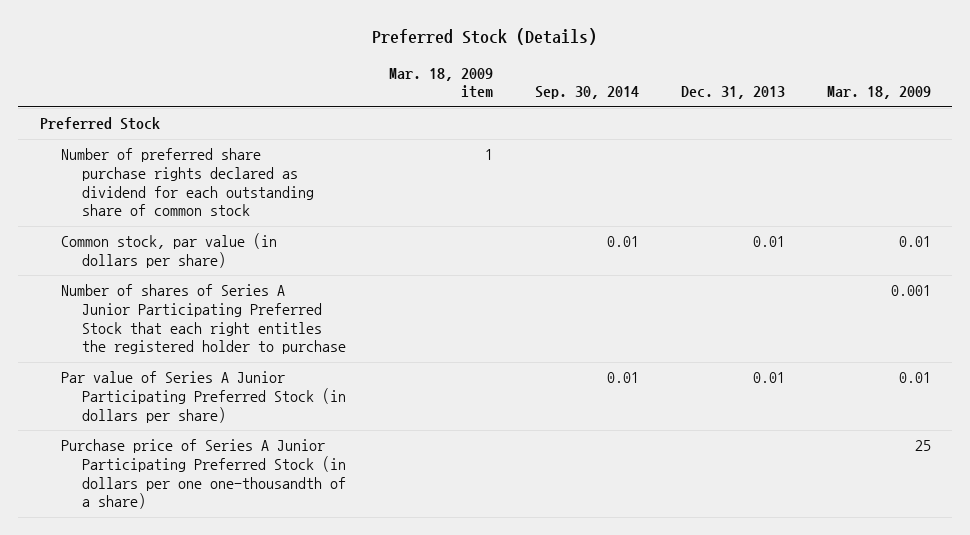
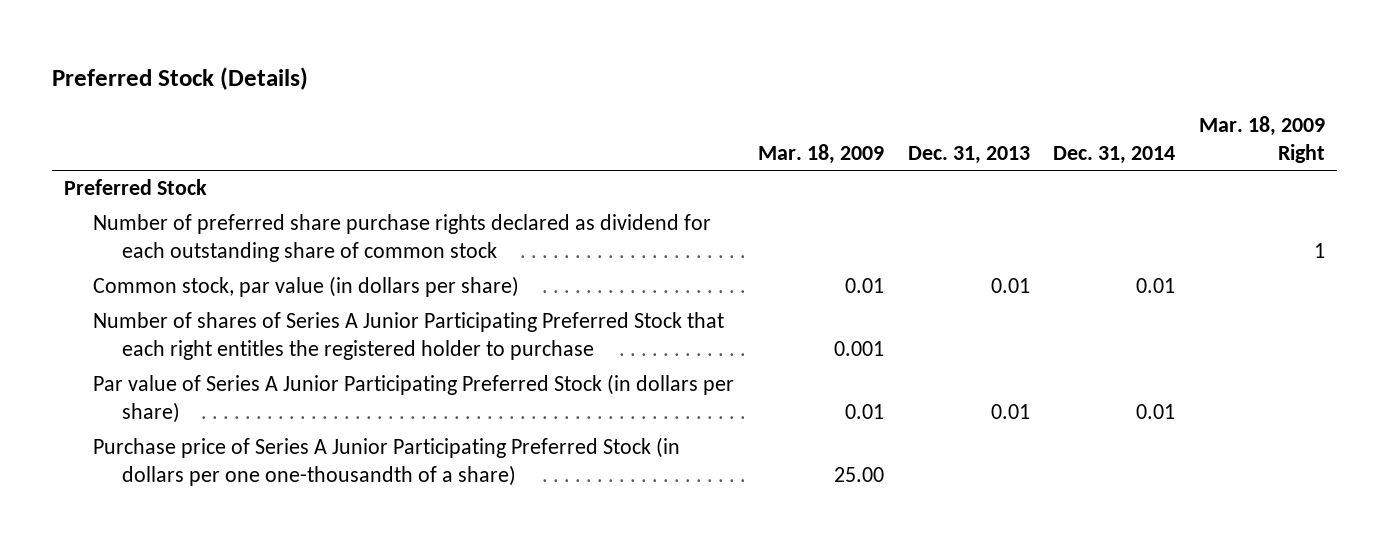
- | Mar. 18, 2009 item | Sep. 30, 2014 | Dec. 31, 2013 | Mar. 18, 2009
+ | Mar. 18, 2009 | Dec. 31, 2013 | Dec. 31, 2014 | Mar. 18, 2009 Right
- Purchase price of Series A Junior Participating Preferred Stock (in dollars per one one-thousandth of a share) | | | | 25
+ Purchase price of Series A Junior Participating Preferred Stock (in dollars per one one-thousandth of a share) | 25.00 | | |

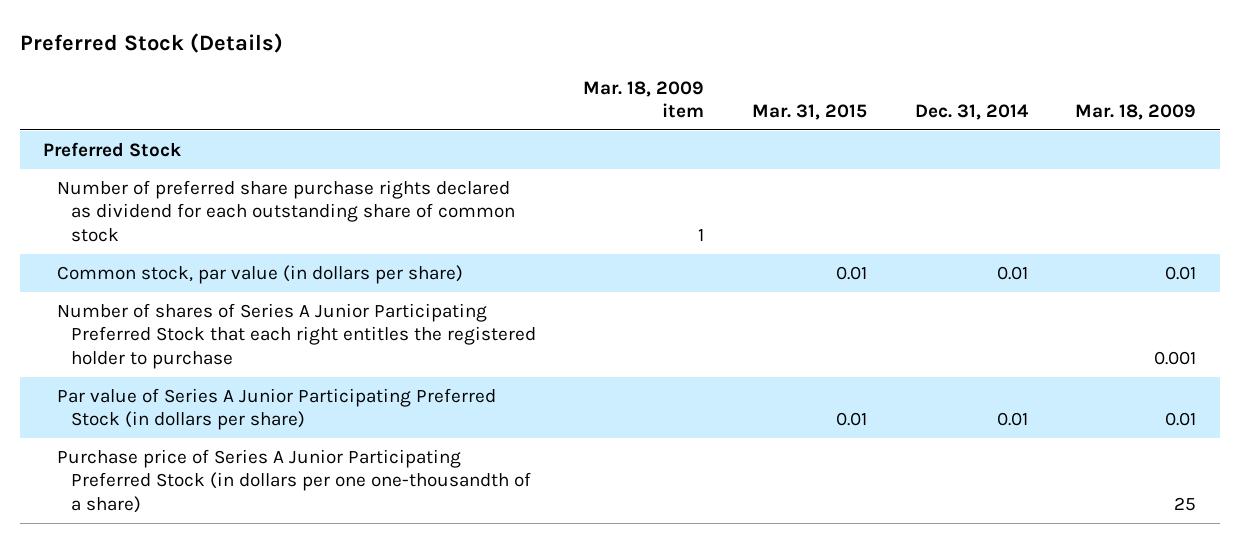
- | Mar. 18, 2009 | Dec. 31, 2013 | Dec. 31, 2014 | Mar. 18, 2009 Right
+ | Mar. 18, 2009 item | Mar. 31, 2015 | Dec. 31, 2014 | Mar. 18, 2009
- Purchase price of Series A Junior Participating Preferred Stock (in dollars per one one-thousandth of a share) | 25.00 | | |
+ Purchase price of Series A Junior Participating Preferred Stock (in dollars per one one-thousandth of a share) | | | | 25

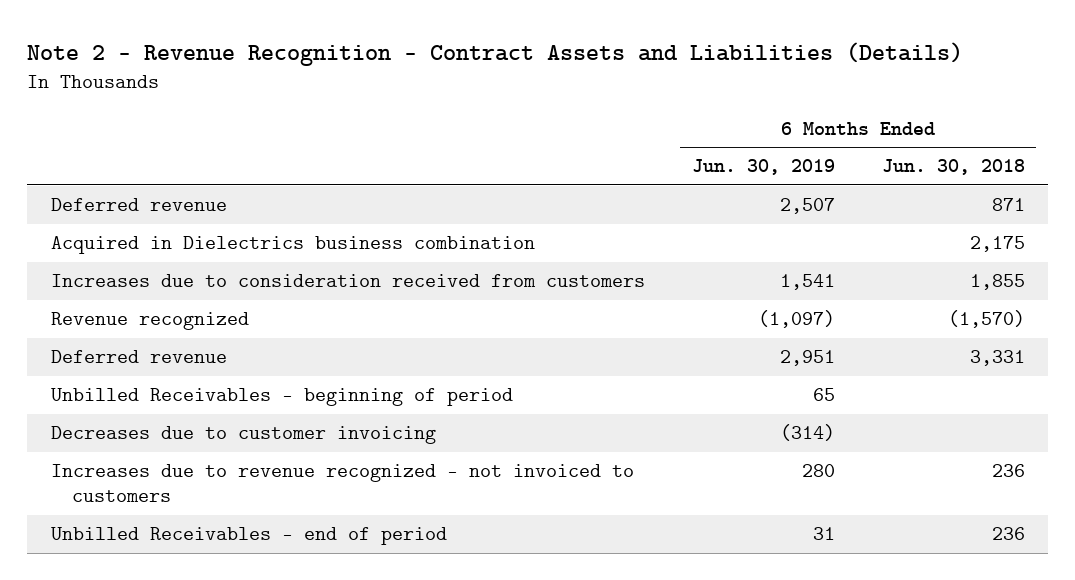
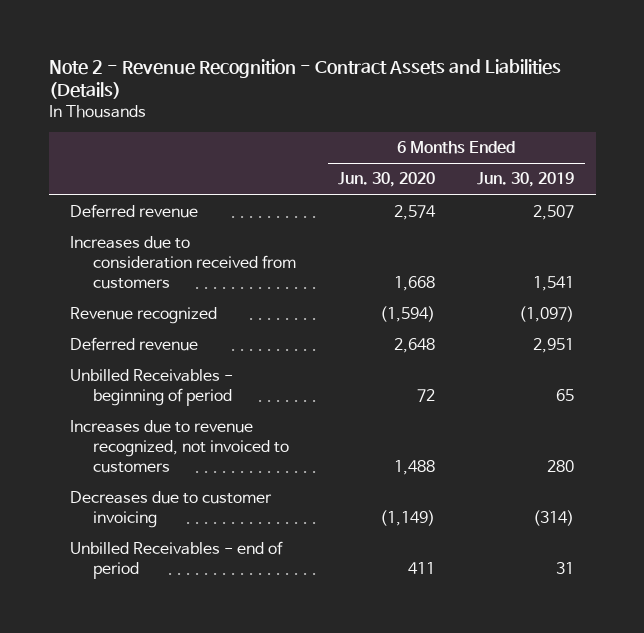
- | 6 Months Ended Jun. 30, 2019 | 6 Months Ended Jun. 30, 2018
+ | 6 Months Ended Jun. 30, 2020 | 6 Months Ended Jun. 30, 2019
- Acquired in Dielectrics business combination | | 2,175
+ Increases due to revenue recognized, not invoiced to customers | 1,488 | 280
- Increases due to revenue recognized - not invoiced to customers | 280 | 236

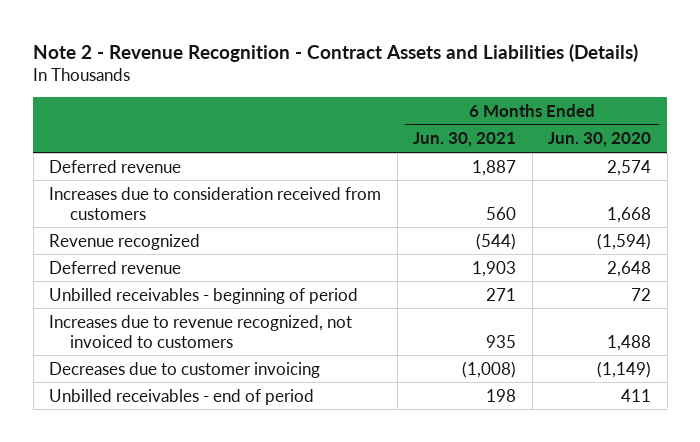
- | 6 Months Ended Jun. 30, 2020 | 6 Months Ended Jun. 30, 2019
+ | 6 Months Ended Jun. 30, 2021 | 6 Months Ended Jun. 30, 2020
- Unbilled Receivables - beginning of period | 72 | 65
+ Unbilled receivables - beginning of period | 271 | 72
- Unbilled Receivables - end of period | 411 | 31
+ Unbilled receivables - end of period | 198 | 411

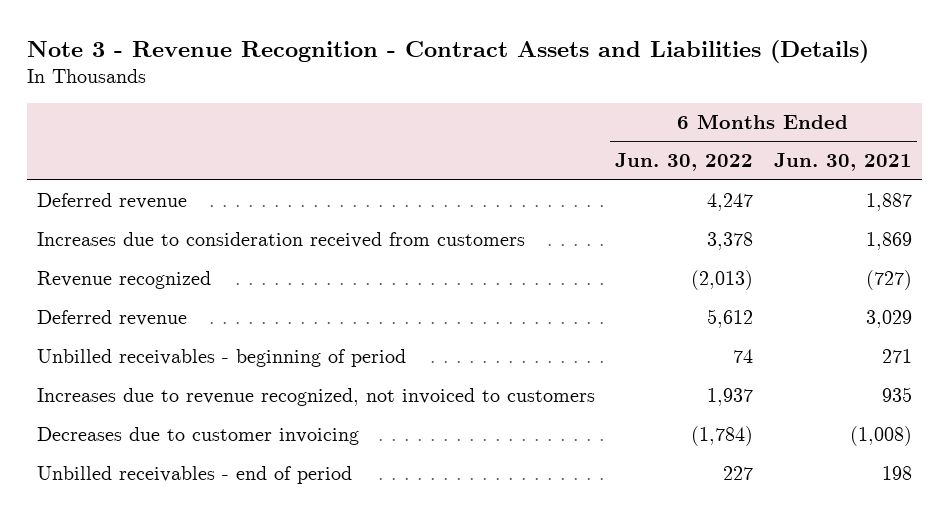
- Note 2 - Revenue Recognition - Contract Assets and Liabilities (Details)
+ Note 3 - Revenue Recognition - Contract Assets and Liabilities (Details)
- | 6 Months Ended Jun. 30, 2021 | 6 Months Ended Jun. 30, 2020
+ | 6 Months Ended Jun. 30, 2022 | 6 Months Ended Jun. 30, 2021
- Increases due to consideration received from customers | 560 | 1,668
- Revenue recognized | (544) | (1,594)
- Deferred revenue | 1,903 | 2,648
+ Increases due to consideration received from customers | 3,378 | 1,869
+ Revenue recognized | (2,013) | (727)
+ Deferred revenue | 5,612 | 3,029

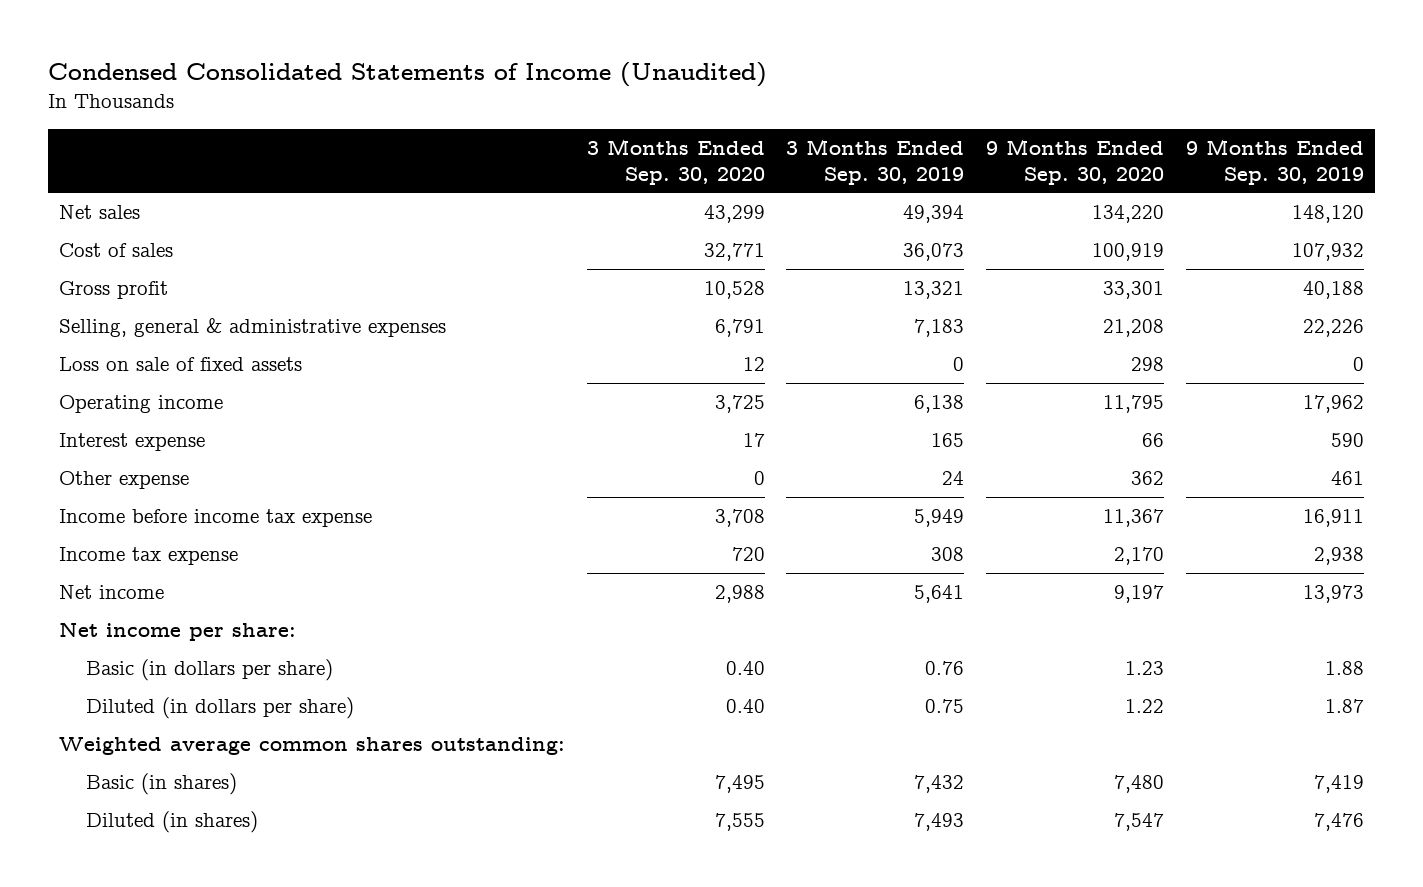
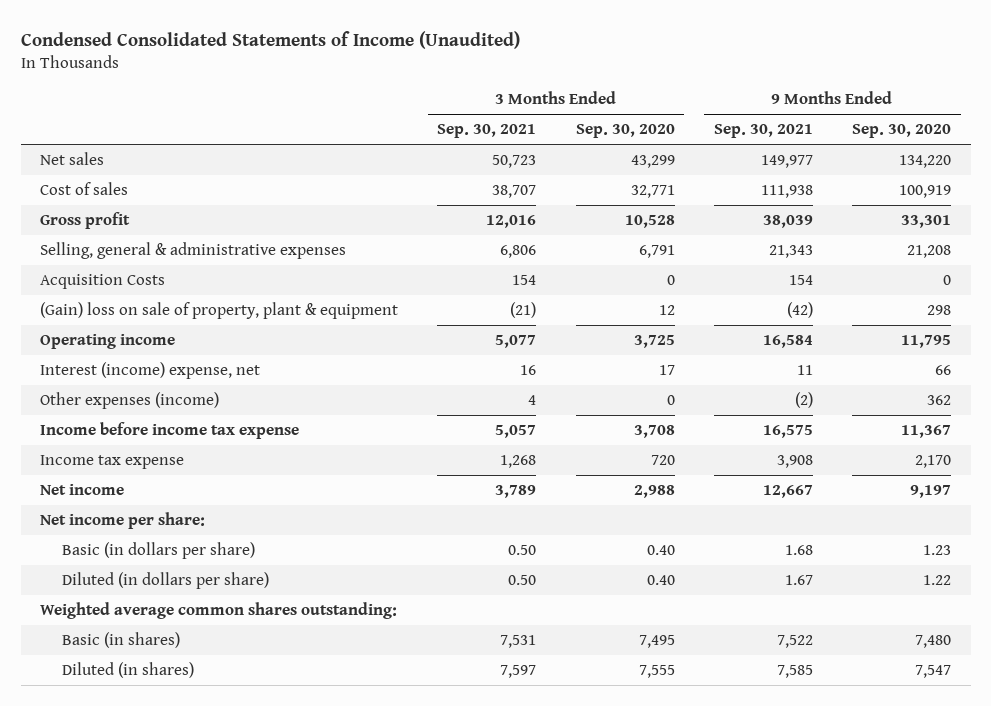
- | 3 Months Ended Sep. 30, 2020 | 3 Months Ended Sep. 30, 2019 | 9 Months Ended Sep. 30, 2020 | 9 Months Ended Sep. 30, 2019
+ | 3 Months Ended Sep. 30, 2021 | 3 Months Ended Sep. 30, 2020 | 9 Months Ended Sep. 30, 2021 | 9 Months Ended Sep. 30, 2020
- Loss on sale of fixed assets | 12 | 0 | 298 | 0
+ Acquisition Costs | 154 | 0 | 154 | 0
+ (Gain) loss on sale of property, plant & equipment | (21) | 12 | (42) | 298
- Interest expense | 17 | 165 | 66 | 590
- Other expense | 0 | 24 | 362 | 461
+ Interest (income) expense, net | 16 | 17 | 11 | 66
+ Other expenses (income) | 4 | 0 | (2) | 362

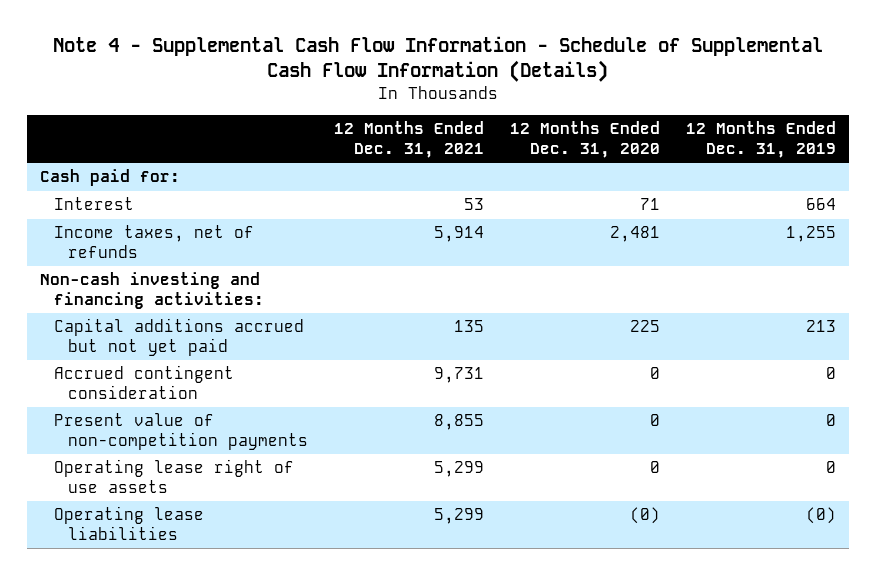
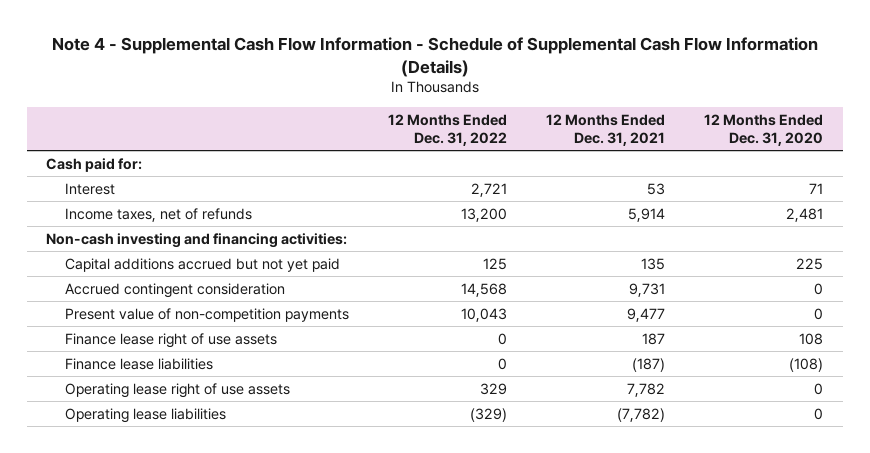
- | 12 Months Ended Dec. 31, 2021 | 12 Months Ended Dec. 31, 2020 | 12 Months Ended Dec. 31, 2019
+ | 12 Months Ended Dec. 31, 2022 | 12 Months Ended Dec. 31, 2021 | 12 Months Ended Dec. 31, 2020
- Present value of non-competition payments | 8,855 | 0 | 0
- Operating lease right of use assets | 5,299 | 0 | 0
- Operating lease liabilities | 5,299 | (0) | (0)
+ Present value of non-competition payments | 10,043 | 9,477 | 0
+ Finance lease right of use assets | 0 | 187 | 108
+ Finance lease liabilities | 0 | (187) | (108)
+ Operating lease right of use assets | 329 | 7,782 | 0
+ Operating lease liabilities | (329) | (7,782) | 0

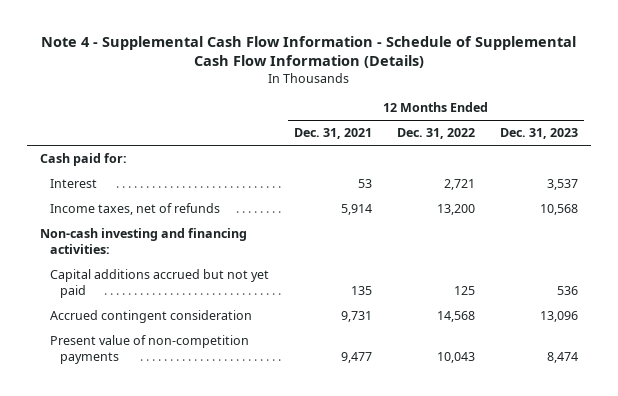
- | 12 Months Ended Dec. 31, 2022 | 12 Months Ended Dec. 31, 2021 | 12 Months Ended Dec. 31, 2020
+ | 12 Months Ended Dec. 31, 2021 | 12 Months Ended Dec. 31, 2022 | 12 Months Ended Dec. 31, 2023
- Finance lease right of use assets | 0 | 187 | 108
- Finance lease liabilities | 0 | (187) | (108)
- Operating lease right of use assets | 329 | 7,782 | 0
- Operating lease liabilities | (329) | (7,782) | 0

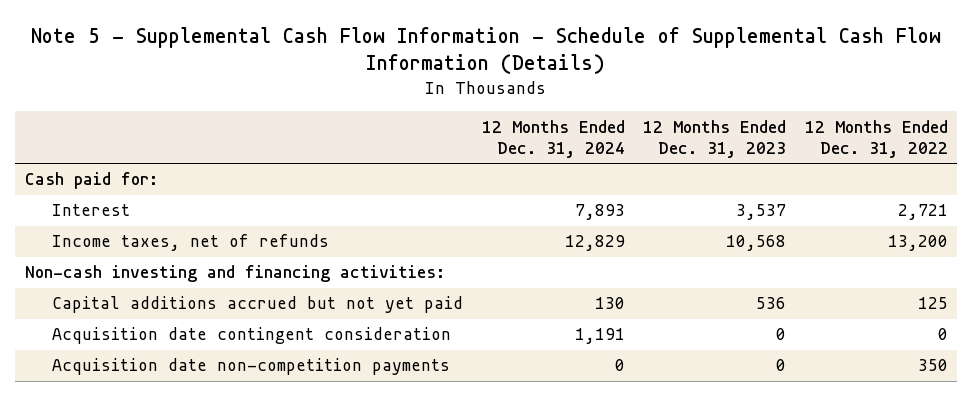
- Note 4 - Supplemental Cash Flow Information - Schedule of Supplemental Cash Flow Information (Details)
+ Note 5 - Supplemental Cash Flow Information - Schedule of Supplemental Cash Flow Information (Details)
- | 12 Months Ended Dec. 31, 2021 | 12 Months Ended Dec. 31, 2022 | 12 Months Ended Dec. 31, 2023
+ | 12 Months Ended Dec. 31, 2024 | 12 Months Ended Dec. 31, 2023 | 12 Months Ended Dec. 31, 2022
- Accrued contingent consideration | 9,731 | 14,568 | 13,096
- Present value of non-competition payments | 9,477 | 10,043 | 8,474
+ Acquisition date contingent consideration | 1,191 | 0 | 0
+ Acquisition date non-competition payments | 0 | 0 | 350

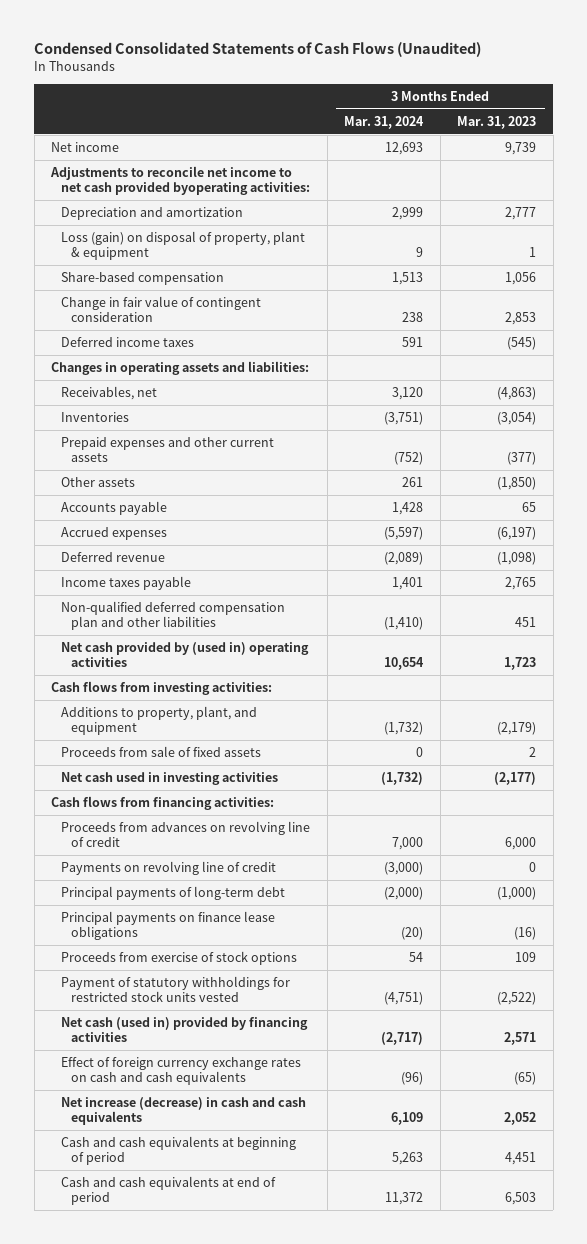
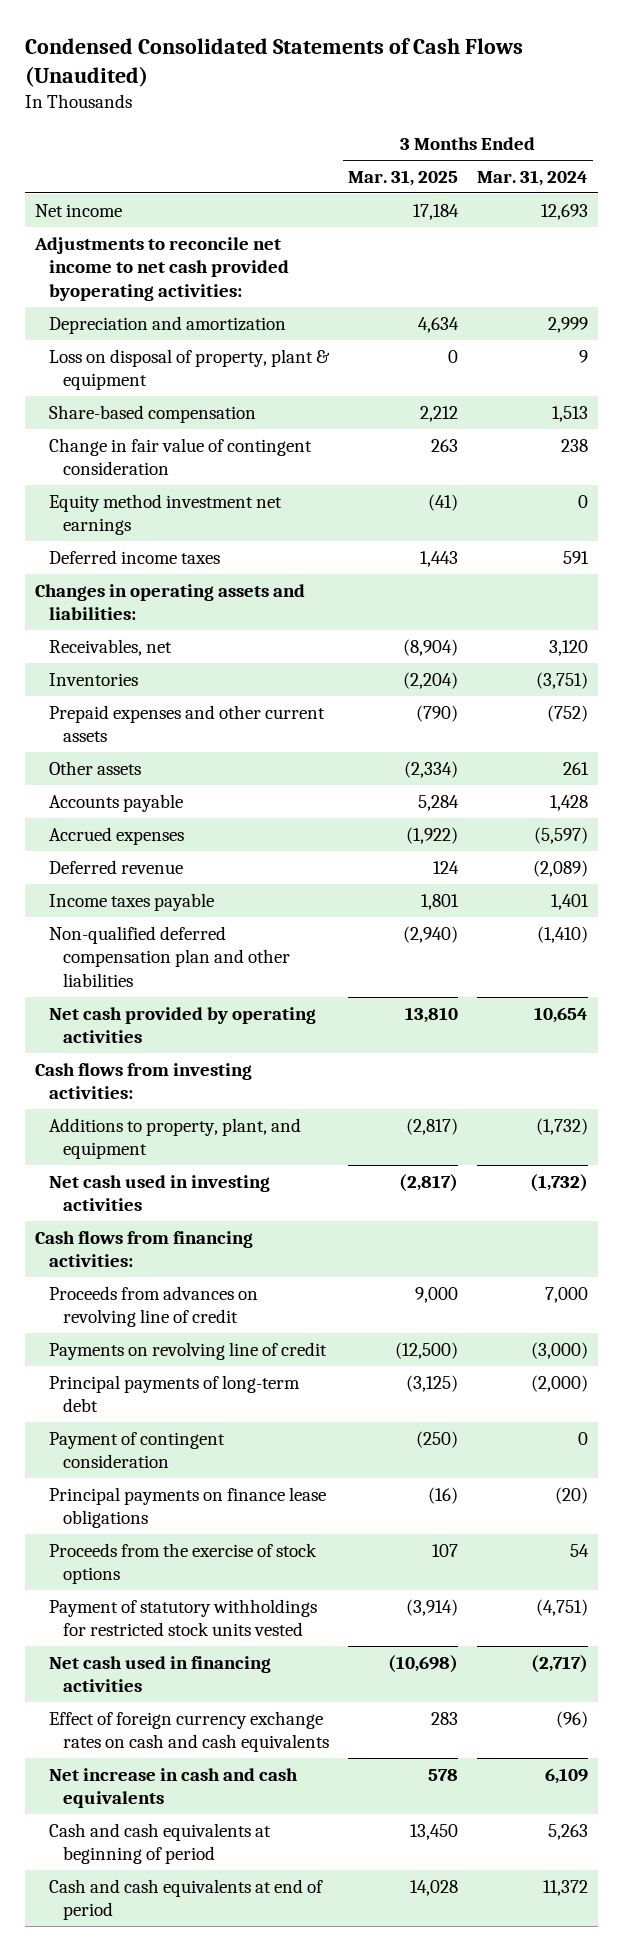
- | 3 Months Ended Mar. 31, 2024 | 3 Months Ended Mar. 31, 2023
+ | 3 Months Ended Mar. 31, 2025 | 3 Months Ended Mar. 31, 2024
- Loss (gain) on disposal of property, plant & equipment | 9 | 1
+ Loss on disposal of property, plant & equipment | 0 | 9
+ Equity method investment net earnings | (41) | 0
- Net cash provided by (used in) operating activities | 10,654 | 1,723
+ Net cash provided by operating activities | 13,810 | 10,654
- Proceeds from sale of fixed assets | 0 | 2
+ Payment of contingent consideration | (250) | 0
- Proceeds from exercise of stock options | 54 | 109
+ Proceeds from the exercise of stock options | 107 | 54
- Net cash (used in) provided by financing activities | (2,717) | 2,571
+ Net cash used in financing activities | (10,698) | (2,717)
- Net increase (decrease) in cash and cash equivalents | 6,109 | 2,052
+ Net increase in cash and cash equivalents | 578 | 6,109

